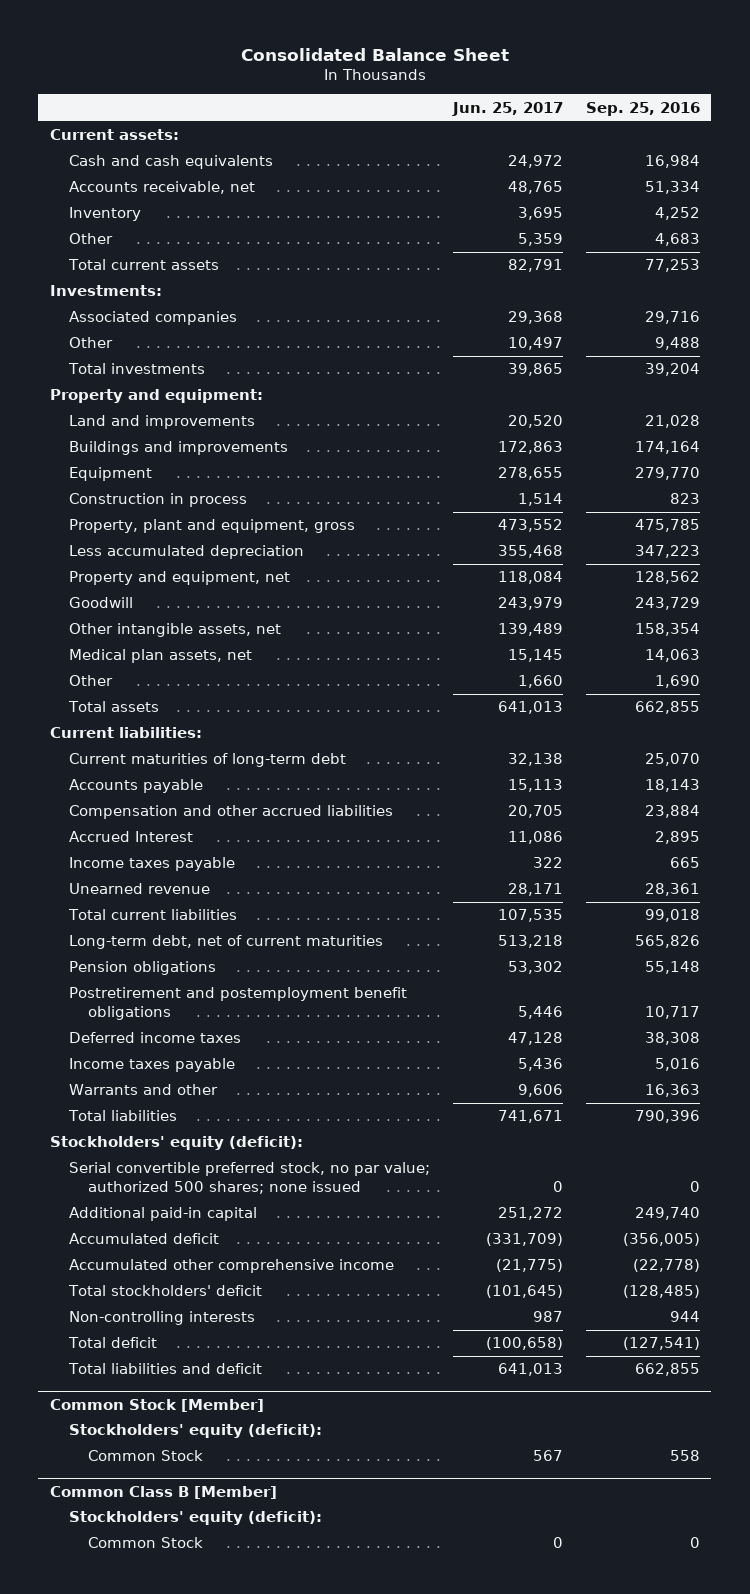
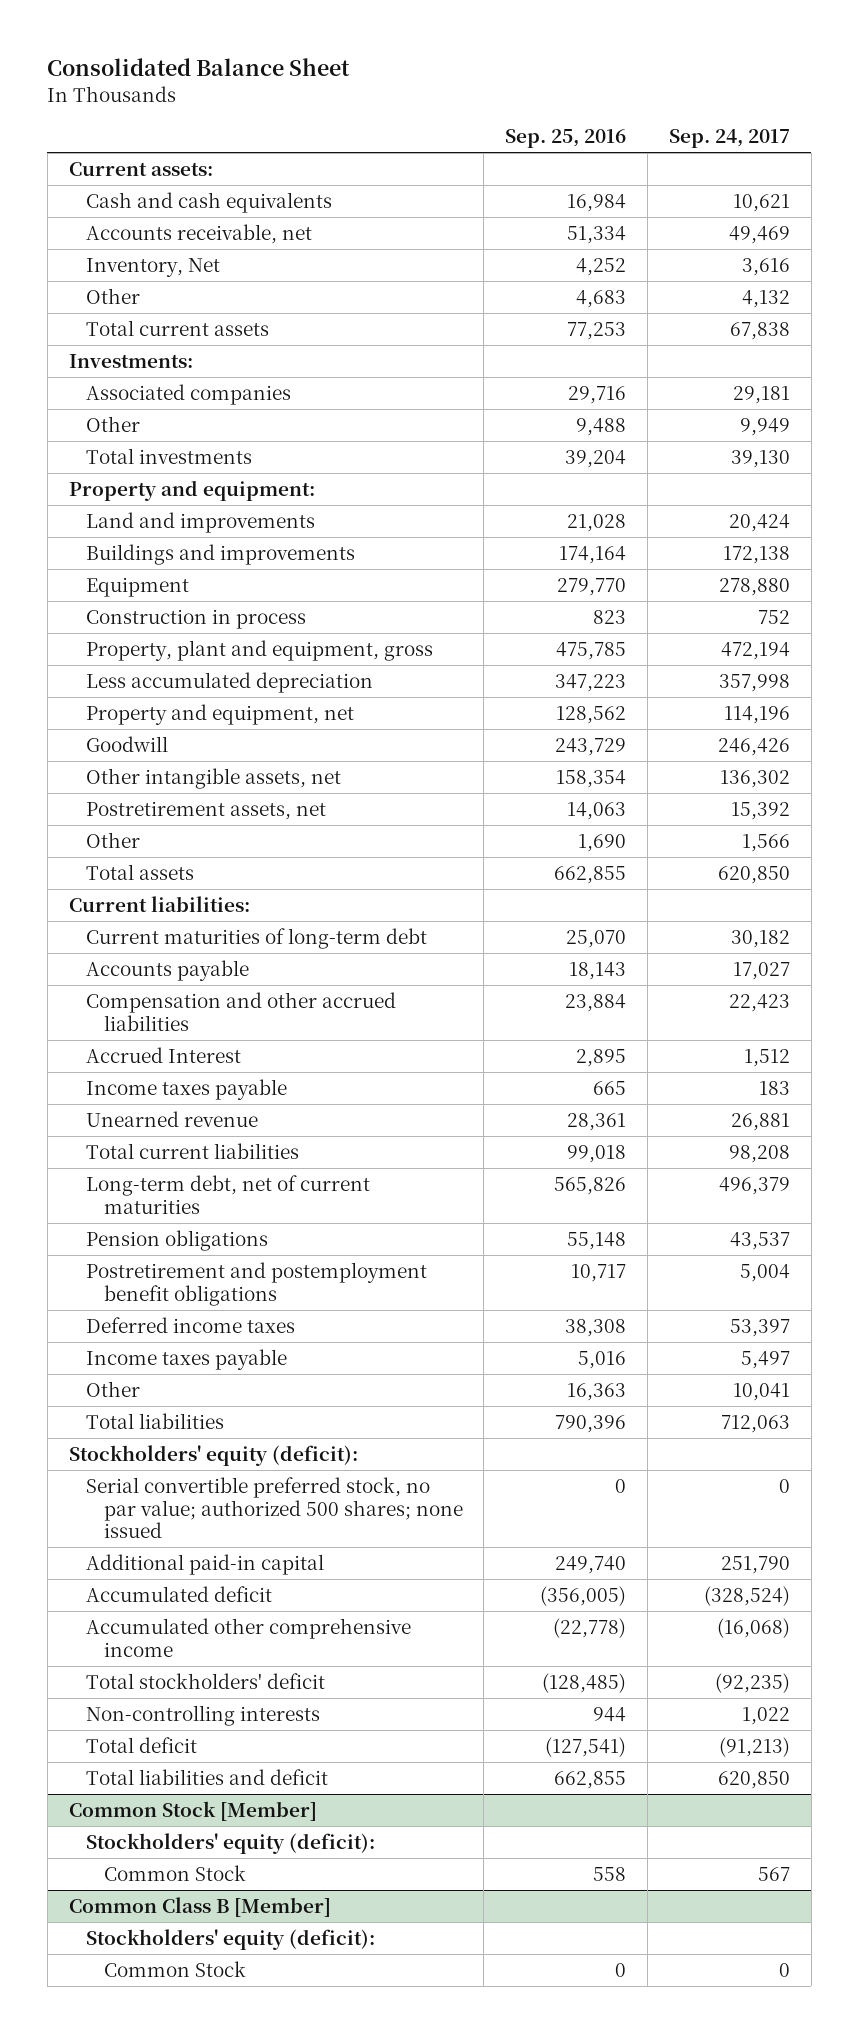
- | Jun. 25, 2017 | Sep. 25, 2016
+ | Sep. 25, 2016 | Sep. 24, 2017
- Inventory | 3,695 | 4,252
+ Inventory, Net | 4,252 | 3,616
- Medical plan assets, net | 15,145 | 14,063
+ Postretirement assets, net | 14,063 | 15,392
- Warrants and other | 9,606 | 16,363
+ Other | 16,363 | 10,041

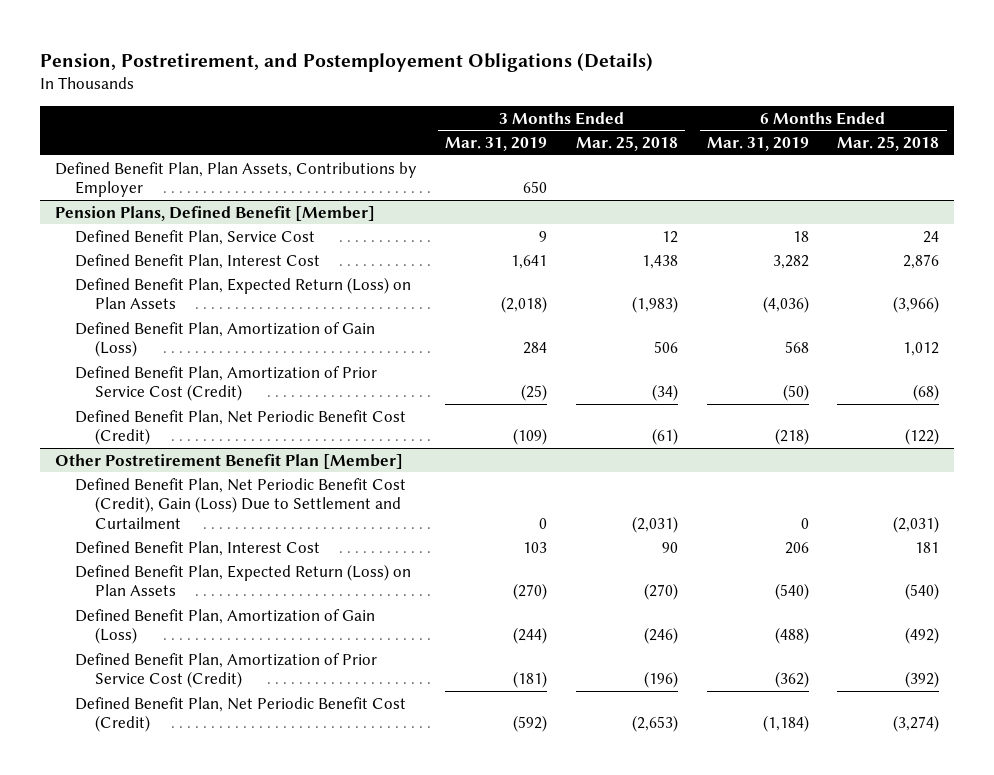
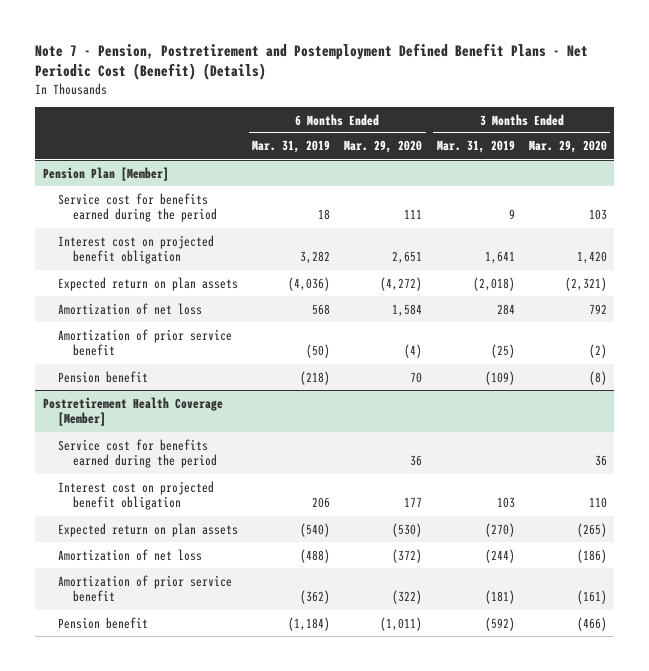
- Pension, Postretirement, and Postemployement Obligations (Details)
+ Note 7 - Pension, Postretirement and Postemployment Defined Benefit Plans - Net Periodic Cost (Benefit) (Details)
- | 3 Months Ended Mar. 31, 2019 | 3 Months Ended Mar. 25, 2018 | 6 Months Ended Mar. 31, 2019 | 6 Months Ended Mar. 25, 2018
+ | 6 Months Ended Mar. 31, 2019 | 6 Months Ended Mar. 29, 2020 | 3 Months Ended Mar. 31, 2019 | 3 Months Ended Mar. 29, 2020
- Defined Benefit Plan, Plan Assets, Contributions by Employer | 650 | | |
- Pension Plans, Defined Benefit [Member]
- Defined Benefit Plan, Service Cost | 9 | 12 | 18 | 24
- Defined Benefit Plan, Interest Cost | 1,641 | 1,438 | 3,282 | 2,876
- Defined Benefit Plan, Expected Return (Loss) on Plan Assets | (2,018) | (1,983) | (4,036) | (3,966)
- Defined Benefit Plan, Amortization of Gain (Loss) | 284 | 506 | 568 | 1,012
- Defined Benefit Plan, Amortization of Prior Service Cost (Credit) | (25) | (34) | (50) | (68)
- Defined Benefit Plan, Net Periodic Benefit Cost (Credit) | (109) | (61) | (218) | (122)
- Other Postretirement Benefit Plan [Member]
- Defined Benefit Plan, Net Periodic Benefit Cost (Credit), Gain (Loss) Due to Settlement and Curtailment | 0 | (2,031) | 0 | (2,031)
- Defined Benefit Plan, Interest Cost | 103 | 90 | 206 | 181
- Defined Benefit Plan, Expected Return (Loss) on Plan Assets | (270) | (270) | (540) | (540)
- Defined Benefit Plan, Amortization of Gain (Loss) | (244) | (246) | (488) | (492)
- Defined Benefit Plan, Amortization of Prior Service Cost (Credit) | (181) | (196) | (362) | (392)
- Defined Benefit Plan, Net Periodic Benefit Cost (Credit) | (592) | (2,653) | (1,184) | (3,274)
+ Pension Plan [Member]
+ Service cost for benefits earned during the period | 18 | 111 | 9 | 103
+ Interest cost on projected benefit obligation | 3,282 | 2,651 | 1,641 | 1,420
+ Expected return on plan assets | (4,036) | (4,272) | (2,018) | (2,321)
+ Amortization of net loss | 568 | 1,584 | 284 | 792
+ Amortization of prior service benefit | (50) | (4) | (25) | (2)
+ Pension benefit | (218) | 70 | (109) | (8)
+ Postretirement Health Coverage [Member]
+ Service cost for benefits earned during the period | | 36 | | 36
+ Interest cost on projected benefit obligation | 206 | 177 | 103 | 110
+ Expected return on plan assets | (540) | (530) | (270) | (265)
+ Amortization of net loss | (488) | (372) | (244) | (186)
+ Amortization of prior service benefit | (362) | (322) | (181) | (161)
+ Pension benefit | (1,184) | (1,011) | (592) | (466)

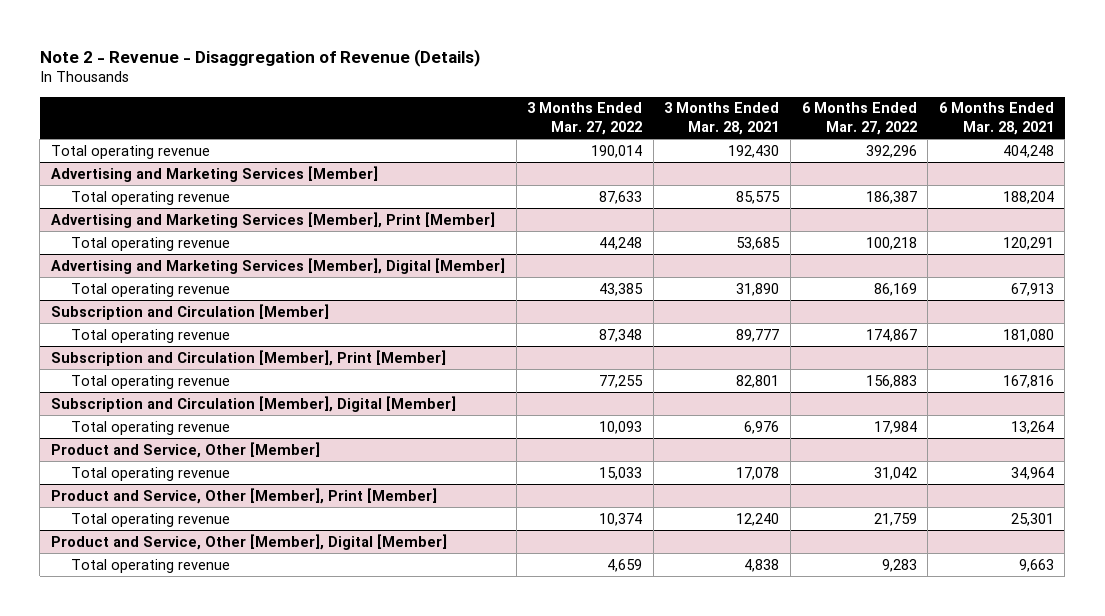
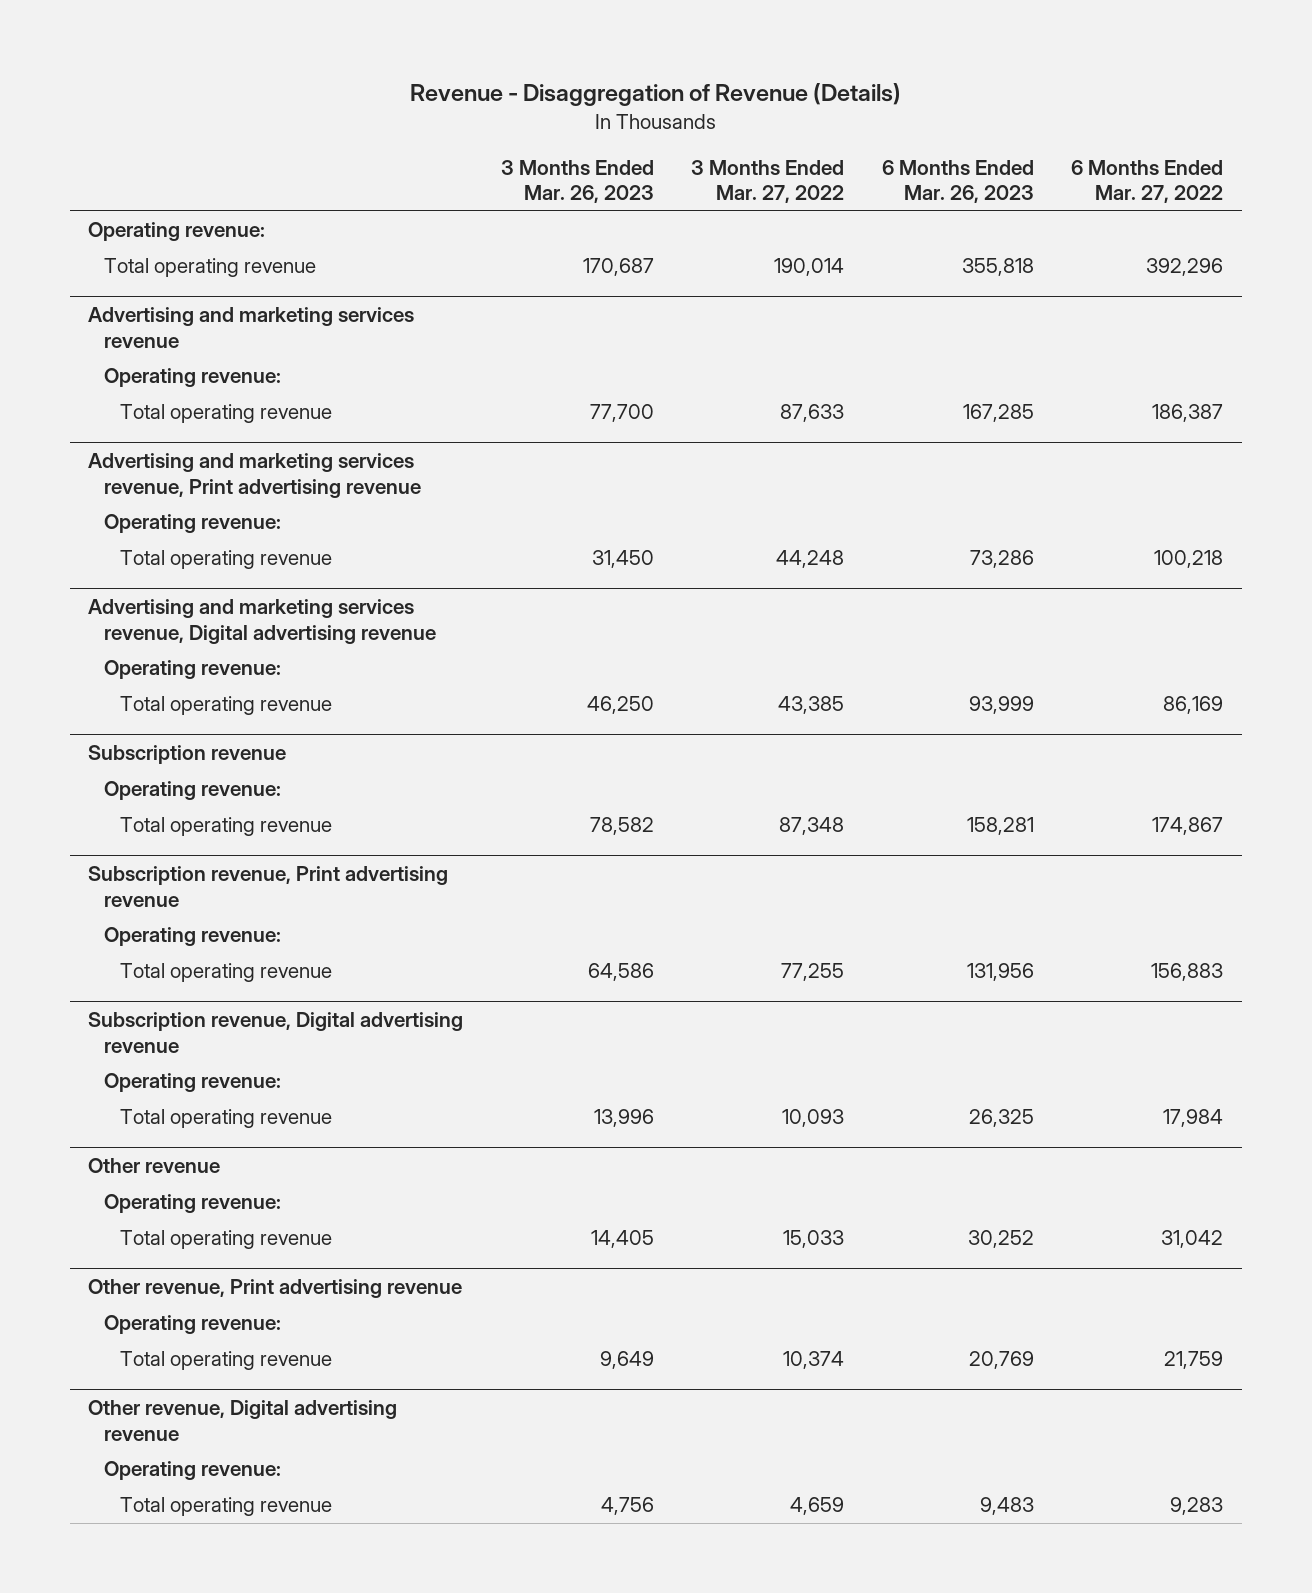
- Note 2 - Revenue - Disaggregation of Revenue (Details)
+ Revenue - Disaggregation of Revenue (Details)
- | 3 Months Ended Mar. 27, 2022 | 3 Months Ended Mar. 28, 2021 | 6 Months Ended Mar. 27, 2022 | 6 Months Ended Mar. 28, 2021
+ | 3 Months Ended Mar. 26, 2023 | 3 Months Ended Mar. 27, 2022 | 6 Months Ended Mar. 26, 2023 | 6 Months Ended Mar. 27, 2022
+ Operating revenue:
- Advertising and Marketing Services [Member]
+ Advertising and marketing services revenue
+ Operating revenue:
- Advertising and Marketing Services [Member], Print [Member]
+ Advertising and marketing services revenue, Print advertising revenue
+ Operating revenue:
- Advertising and Marketing Services [Member], Digital [Member]
+ Advertising and marketing services revenue, Digital advertising revenue
+ Operating revenue:
- Subscription and Circulation [Member]
+ Subscription revenue
+ Operating revenue:
- Subscription and Circulation [Member], Print [Member]
+ Subscription revenue, Print advertising revenue
+ Operating revenue:
- Subscription and Circulation [Member], Digital [Member]
+ Subscription revenue, Digital advertising revenue
+ Operating revenue:
- Product and Service, Other [Member]
+ Other revenue
+ Operating revenue:
- Product and Service, Other [Member], Print [Member]
+ Other revenue, Print advertising revenue
+ Operating revenue:
- Product and Service, Other [Member], Digital [Member]
+ Other revenue, Digital advertising revenue
+ Operating revenue:

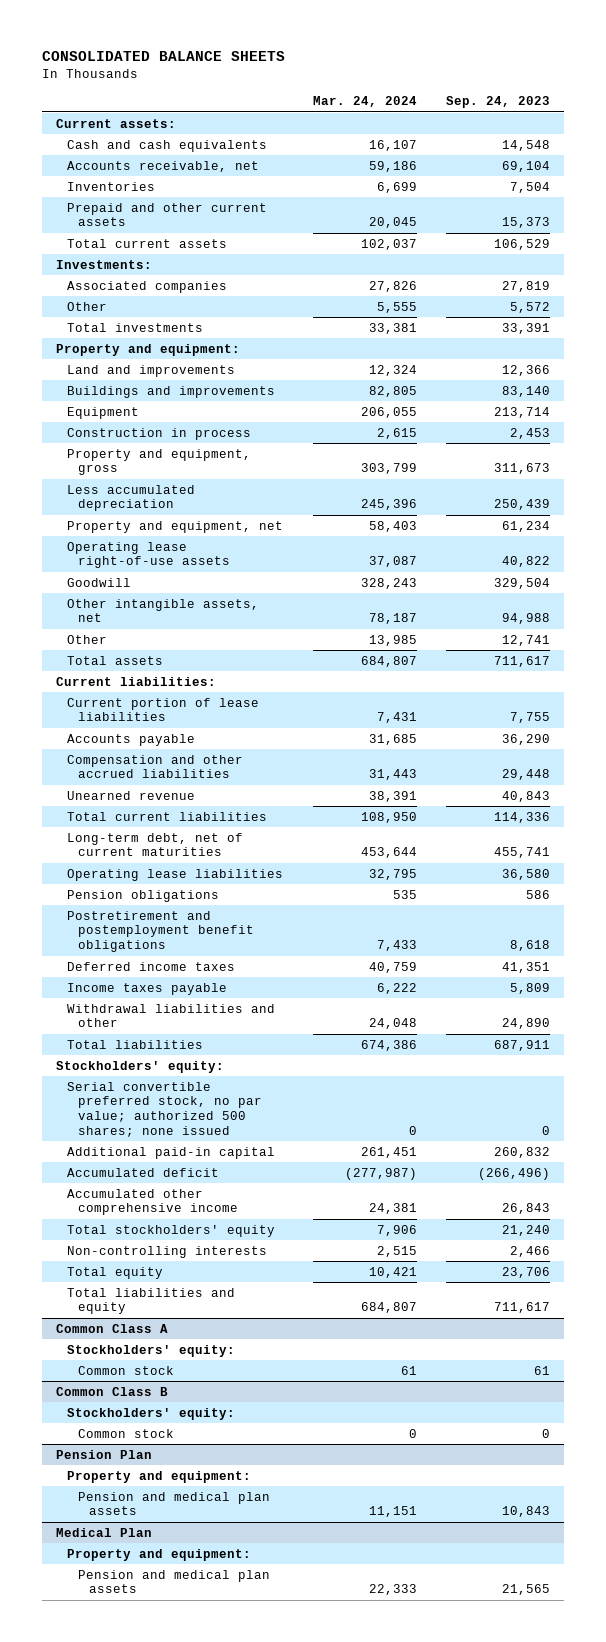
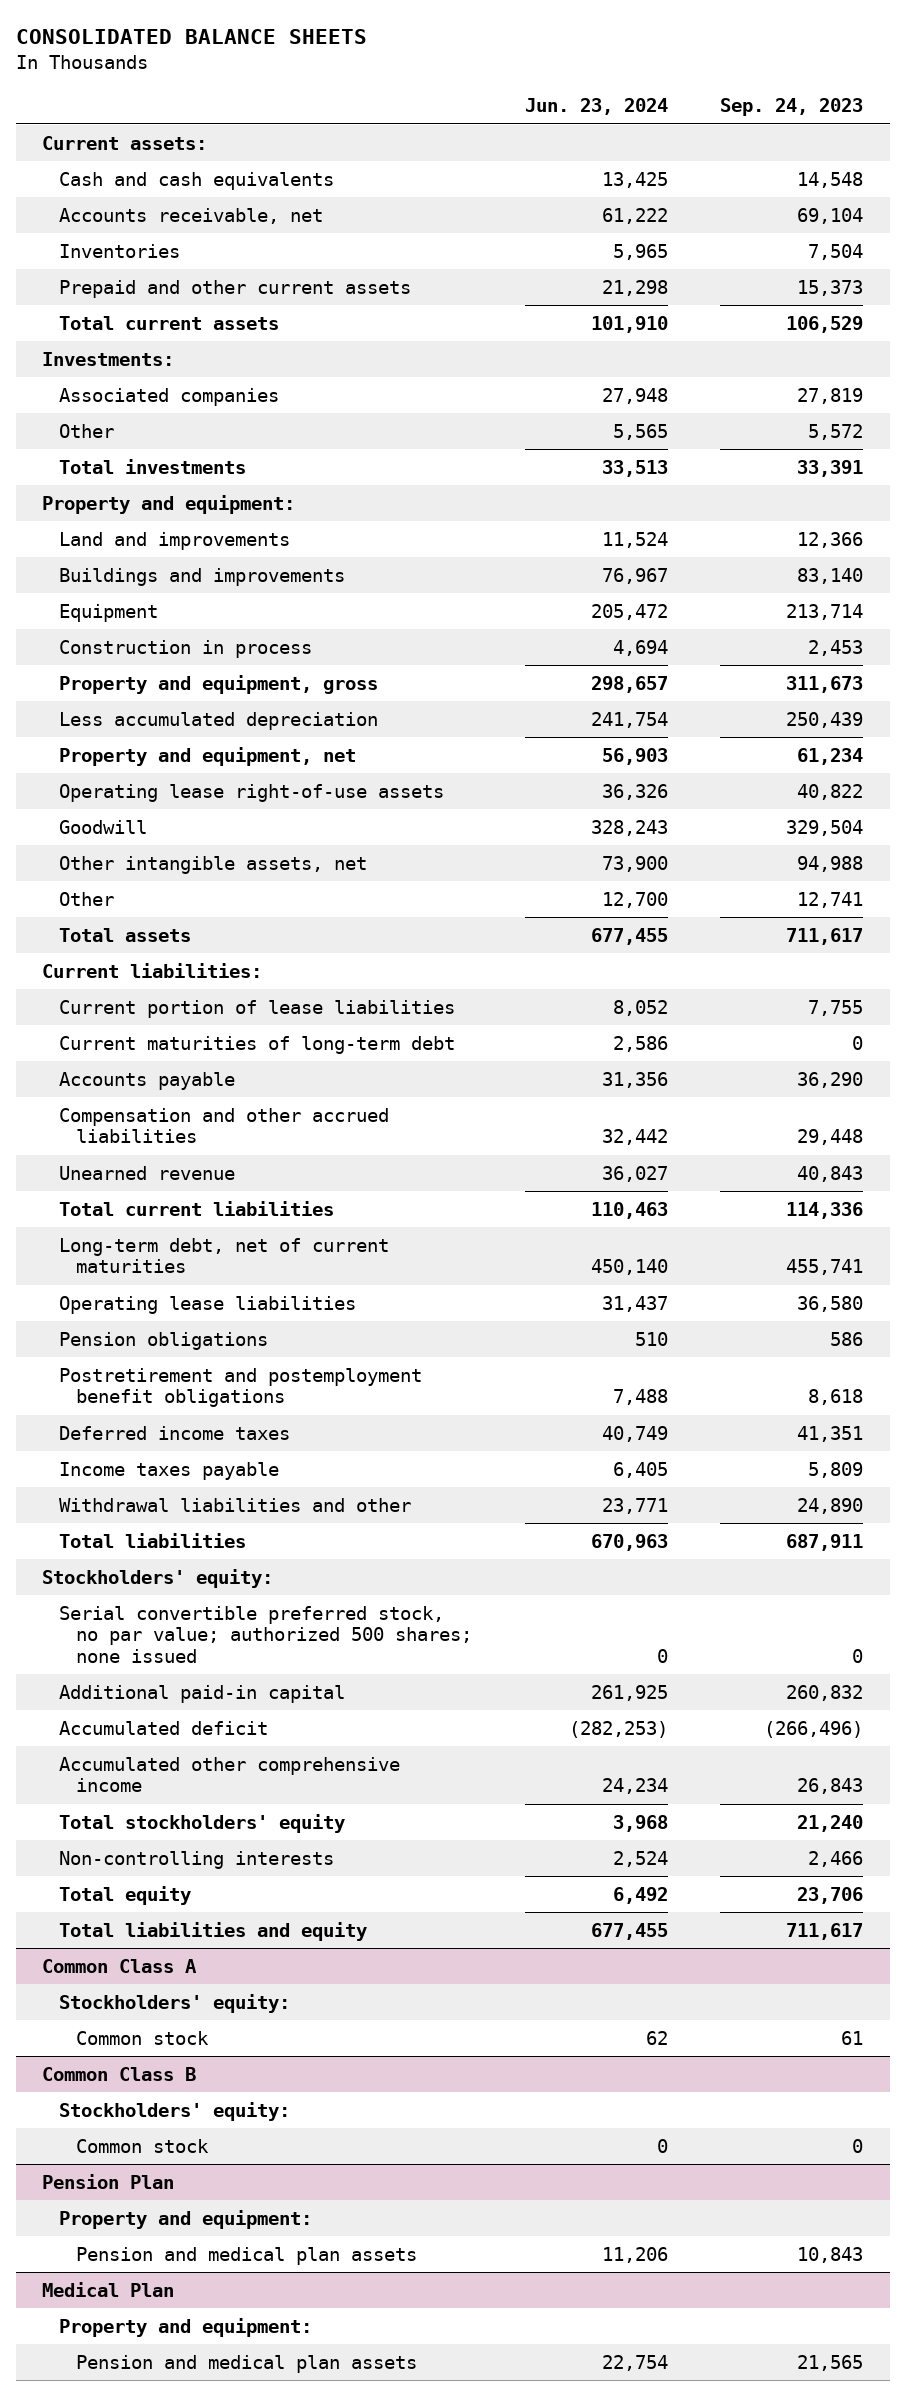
- | Mar. 24, 2024 | Sep. 24, 2023
+ | Jun. 23, 2024 | Sep. 24, 2023
+ Current maturities of long-term debt | 2,586 | 0

